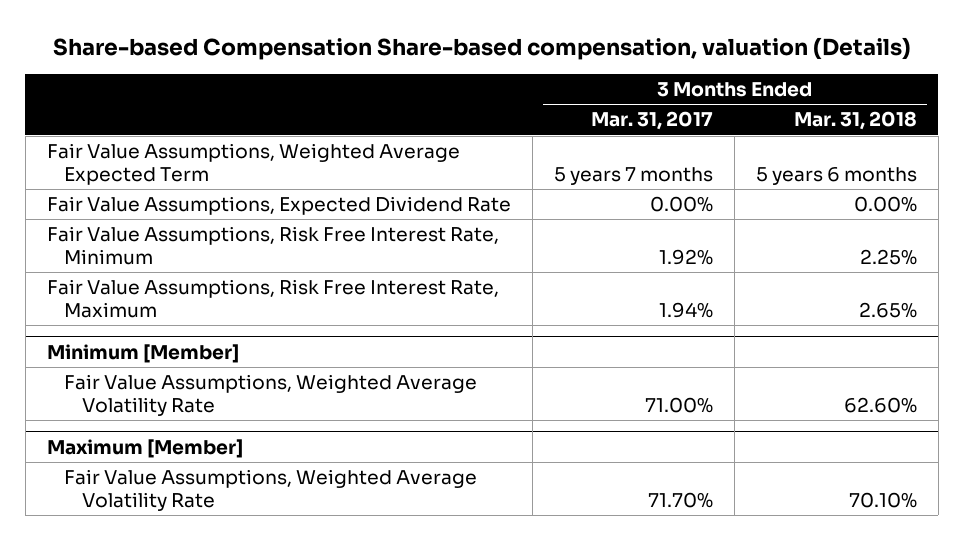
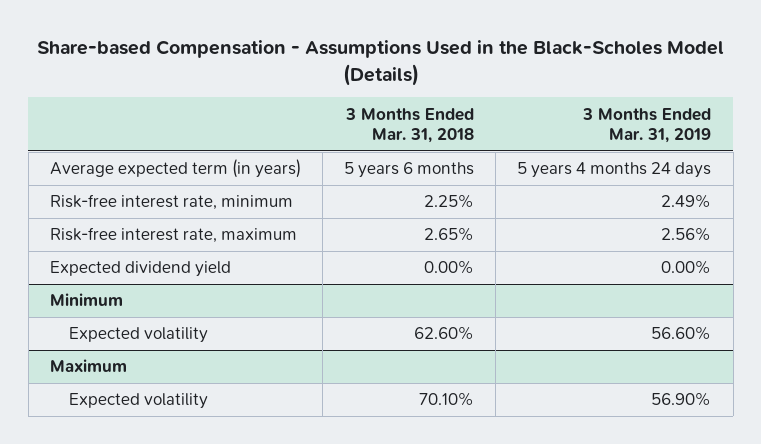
- Share-based Compensation Share-based compensation, valuation (Details)
+ Share-based Compensation - Assumptions Used in the Black-Scholes Model (Details)
- | 3 Months Ended Mar. 31, 2017 | 3 Months Ended Mar. 31, 2018
+ | 3 Months Ended Mar. 31, 2018 | 3 Months Ended Mar. 31, 2019
- Fair Value Assumptions, Weighted Average Expected Term | 5 years 7 months | 5 years 6 months
- Fair Value Assumptions, Expected Dividend Rate | 0.00% | 0.00%
- Fair Value Assumptions, Risk Free Interest Rate, Minimum | 1.92% | 2.25%
- Fair Value Assumptions, Risk Free Interest Rate, Maximum | 1.94% | 2.65%
- Minimum [Member]
- Fair Value Assumptions, Weighted Average Volatility Rate | 71.00% | 62.60%
- Maximum [Member]
- Fair Value Assumptions, Weighted Average Volatility Rate | 71.70% | 70.10%
+ Average expected term (in years) | 5 years 6 months | 5 years 4 months 24 days
+ Risk-free interest rate, minimum | 2.25% | 2.49%
+ Risk-free interest rate, maximum | 2.65% | 2.56%
+ Expected dividend yield | 0.00% | 0.00%
+ Minimum
+ Expected volatility | 62.60% | 56.60%
+ Maximum
+ Expected volatility | 70.10% | 56.90%

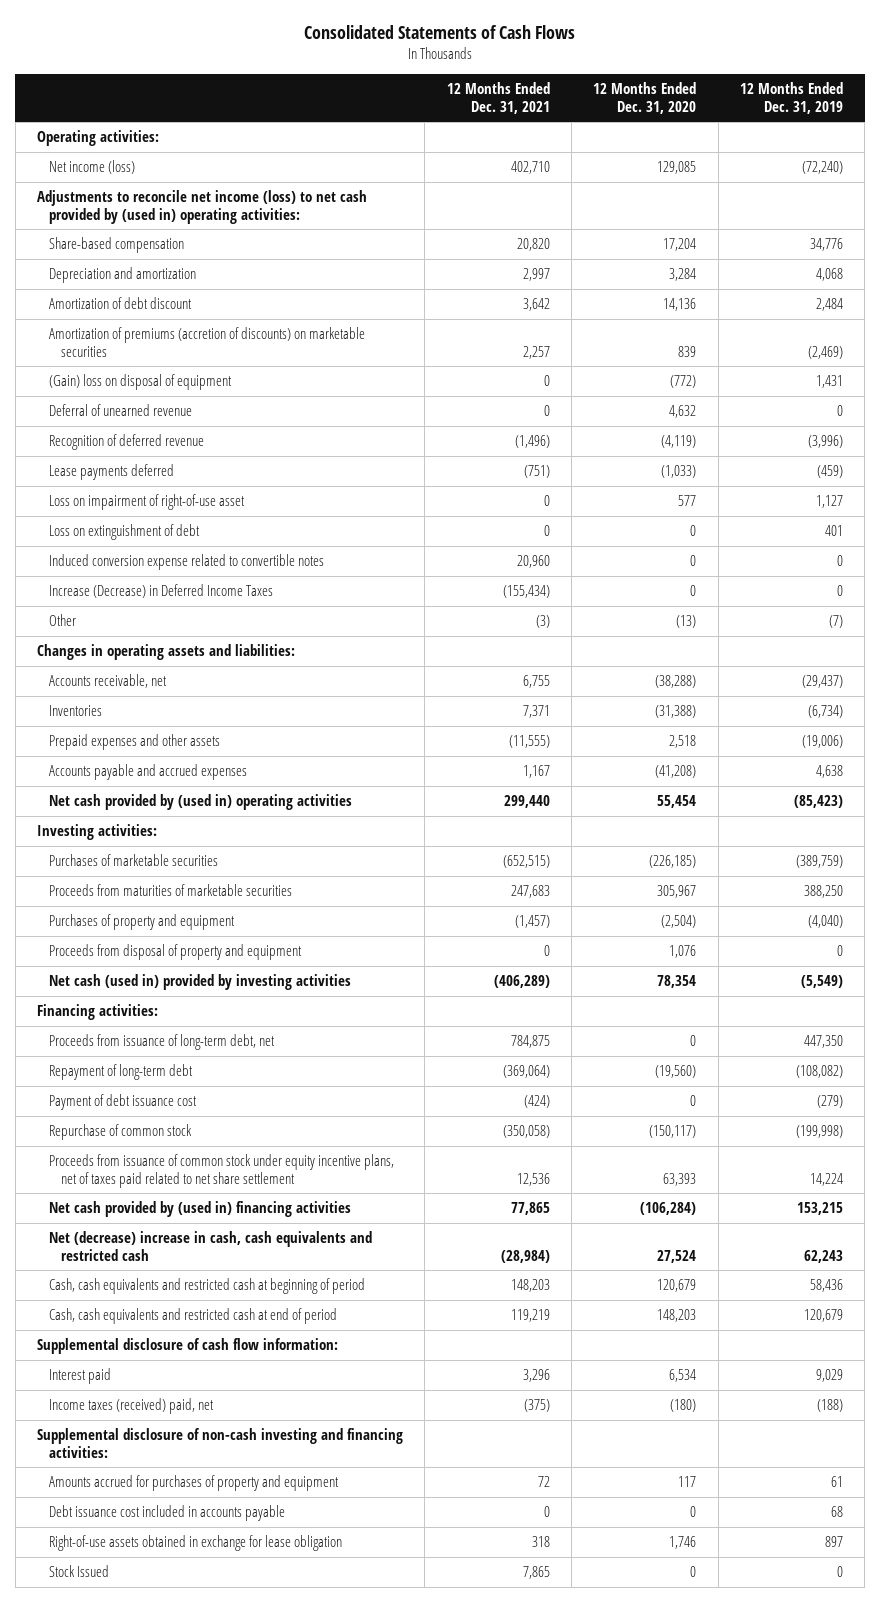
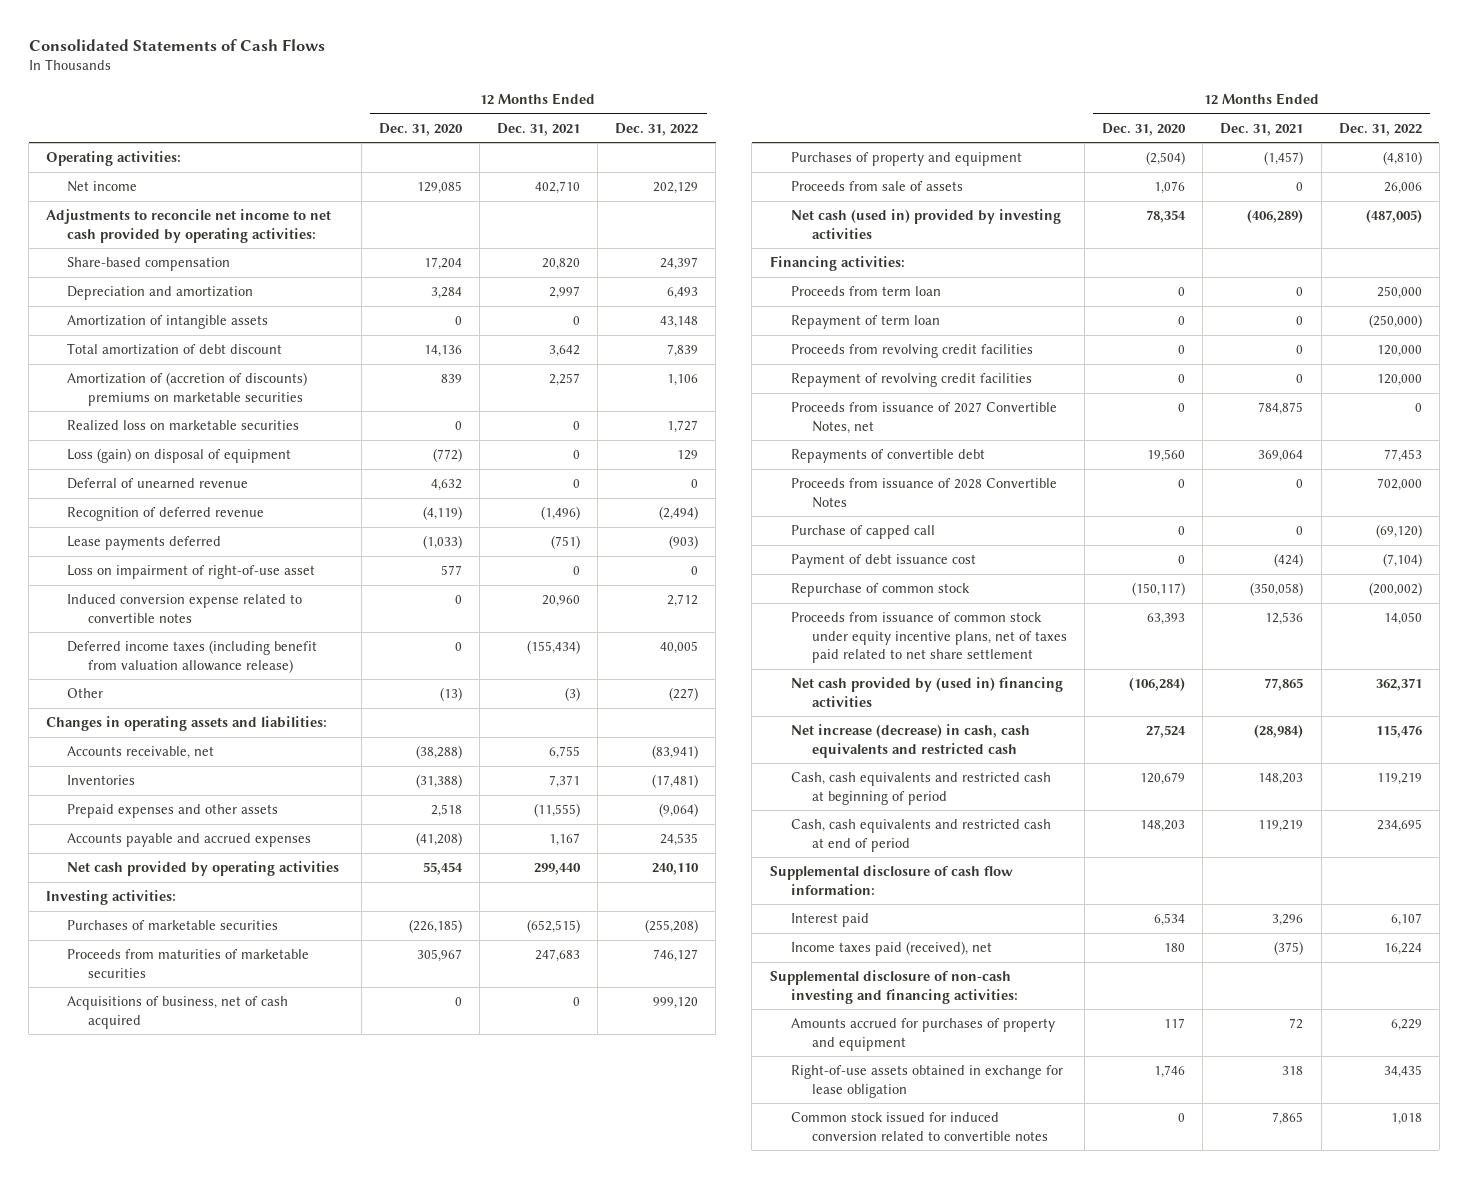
- | 12 Months Ended Dec. 31, 2021 | 12 Months Ended Dec. 31, 2020 | 12 Months Ended Dec. 31, 2019
+ | 12 Months Ended Dec. 31, 2020 | 12 Months Ended Dec. 31, 2021 | 12 Months Ended Dec. 31, 2022
- Net income (loss) | 402,710 | 129,085 | (72,240)
- Adjustments to reconcile net income (loss) to net cash provided by (used in) operating activities:
+ Net income | 129,085 | 402,710 | 202,129
+ Adjustments to reconcile net income to net cash provided by operating activities:
- Amortization of debt discount | 3,642 | 14,136 | 2,484
- Amortization of premiums (accretion of discounts) on marketable securities | 2,257 | 839 | (2,469)
- (Gain) loss on disposal of equipment | 0 | (772) | 1,431
+ Amortization of intangible assets | 0 | 0 | 43,148
+ Total amortization of debt discount | 14,136 | 3,642 | 7,839
+ Amortization of (accretion of discounts) premiums on marketable securities | 839 | 2,257 | 1,106
+ Realized loss on marketable securities | 0 | 0 | 1,727
+ Loss (gain) on disposal of equipment | (772) | 0 | 129
- Loss on extinguishment of debt | 0 | 0 | 401
- Increase (Decrease) in Deferred Income Taxes | (155,434) | 0 | 0
+ Deferred income taxes (including benefit from valuation allowance release) | 0 | (155,434) | 40,005
- Net cash provided by (used in) operating activities | 299,440 | 55,454 | (85,423)
+ Net cash provided by operating activities | 55,454 | 299,440 | 240,110
+ Acquisitions of business, net of cash acquired | 0 | 0 | 999,120
- Proceeds from disposal of property and equipment | 0 | 1,076 | 0
+ Proceeds from sale of assets | 1,076 | 0 | 26,006
- Proceeds from issuance of long-term debt, net | 784,875 | 0 | 447,350
- Repayment of long-term debt | (369,064) | (19,560) | (108,082)
+ Proceeds from term loan | 0 | 0 | 250,000
+ Repayment of term loan | 0 | 0 | (250,000)
+ Proceeds from revolving credit facilities | 0 | 0 | 120,000
+ Repayment of revolving credit facilities | 0 | 0 | 120,000
+ Proceeds from issuance of 2027 Convertible Notes, net | 0 | 784,875 | 0
+ Repayments of convertible debt | 19,560 | 369,064 | 77,453
+ Proceeds from issuance of 2028 Convertible Notes | 0 | 0 | 702,000
+ Purchase of capped call | 0 | 0 | (69,120)
- Net (decrease) increase in cash, cash equivalents and restricted cash | (28,984) | 27,524 | 62,243
+ Net increase (decrease) in cash, cash equivalents and restricted cash | 27,524 | (28,984) | 115,476
- Income taxes (received) paid, net | (375) | (180) | (188)
+ Income taxes paid (received), net | 180 | (375) | 16,224
- Debt issuance cost included in accounts payable | 0 | 0 | 68
- Stock Issued | 7,865 | 0 | 0
+ Common stock issued for induced conversion related to convertible notes | 0 | 7,865 | 1,018

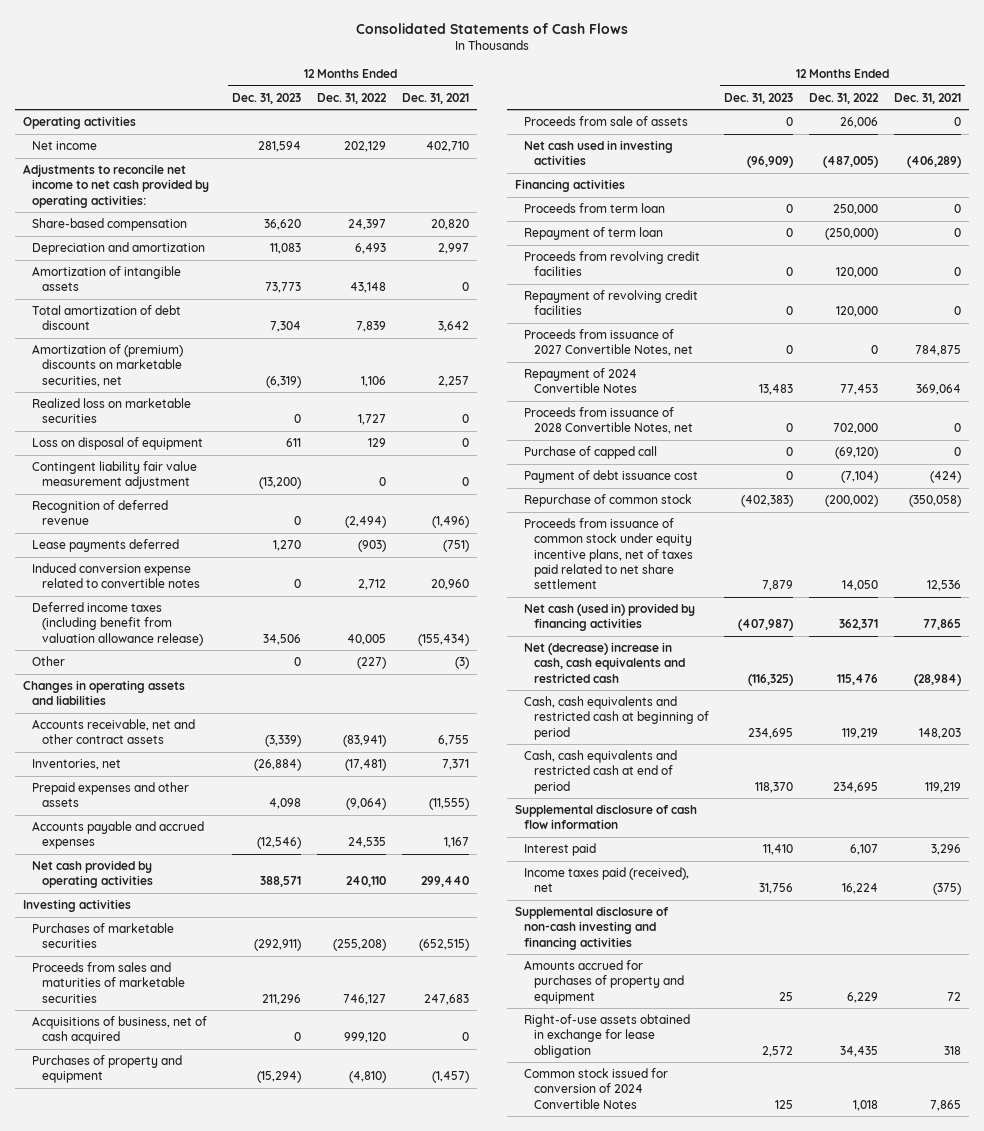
- | 12 Months Ended Dec. 31, 2020 | 12 Months Ended Dec. 31, 2021 | 12 Months Ended Dec. 31, 2022
+ | 12 Months Ended Dec. 31, 2023 | 12 Months Ended Dec. 31, 2022 | 12 Months Ended Dec. 31, 2021
- Operating activities:
+ Operating activities
- Amortization of (accretion of discounts) premiums on marketable securities | 839 | 2,257 | 1,106
+ Amortization of (premium) discounts on marketable securities, net | (6,319) | 1,106 | 2,257
- Loss (gain) on disposal of equipment | (772) | 0 | 129
- Deferral of unearned revenue | 4,632 | 0 | 0
+ Loss on disposal of equipment | 611 | 129 | 0
+ Contingent liability fair value measurement adjustment | (13,200) | 0 | 0
- Loss on impairment of right-of-use asset | 577 | 0 | 0
- Changes in operating assets and liabilities:
- Accounts receivable, net | (38,288) | 6,755 | (83,941)
- Inventories | (31,388) | 7,371 | (17,481)
+ Changes in operating assets and liabilities
+ Accounts receivable, net and other contract assets | (3,339) | (83,941) | 6,755
+ Inventories, net | (26,884) | (17,481) | 7,371
- Investing activities:
+ Investing activities
- Proceeds from maturities of marketable securities | 305,967 | 247,683 | 746,127
+ Proceeds from sales and maturities of marketable securities | 211,296 | 746,127 | 247,683
- Net cash (used in) provided by investing activities | 78,354 | (406,289) | (487,005)
- Financing activities:
+ Net cash used in investing activities | (96,909) | (487,005) | (406,289)
+ Financing activities
- Repayments of convertible debt | 19,560 | 369,064 | 77,453
- Proceeds from issuance of 2028 Convertible Notes | 0 | 0 | 702,000
+ Repayment of 2024 Convertible Notes | 13,483 | 77,453 | 369,064
+ Proceeds from issuance of 2028 Convertible Notes, net | 0 | 702,000 | 0
- Net cash provided by (used in) financing activities | (106,284) | 77,865 | 362,371
- Net increase (decrease) in cash, cash equivalents and restricted cash | 27,524 | (28,984) | 115,476
+ Net cash (used in) provided by financing activities | (407,987) | 362,371 | 77,865
+ Net (decrease) increase in cash, cash equivalents and restricted cash | (116,325) | 115,476 | (28,984)
- Supplemental disclosure of cash flow information:
+ Supplemental disclosure of cash flow information
- Supplemental disclosure of non-cash investing and financing activities:
+ Supplemental disclosure of non-cash investing and financing activities
- Common stock issued for induced conversion related to convertible notes | 0 | 7,865 | 1,018
+ Common stock issued for conversion of 2024 Convertible Notes | 125 | 1,018 | 7,865

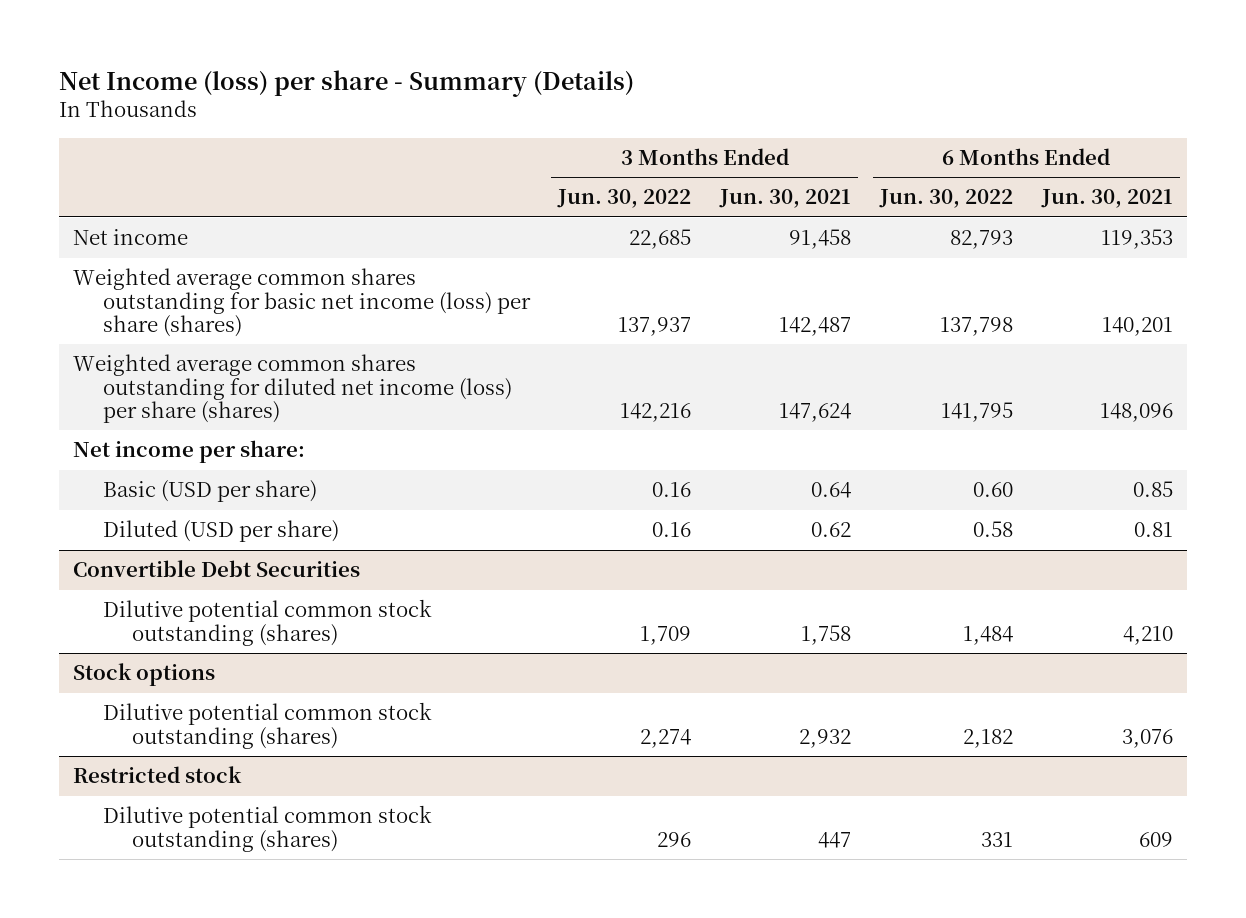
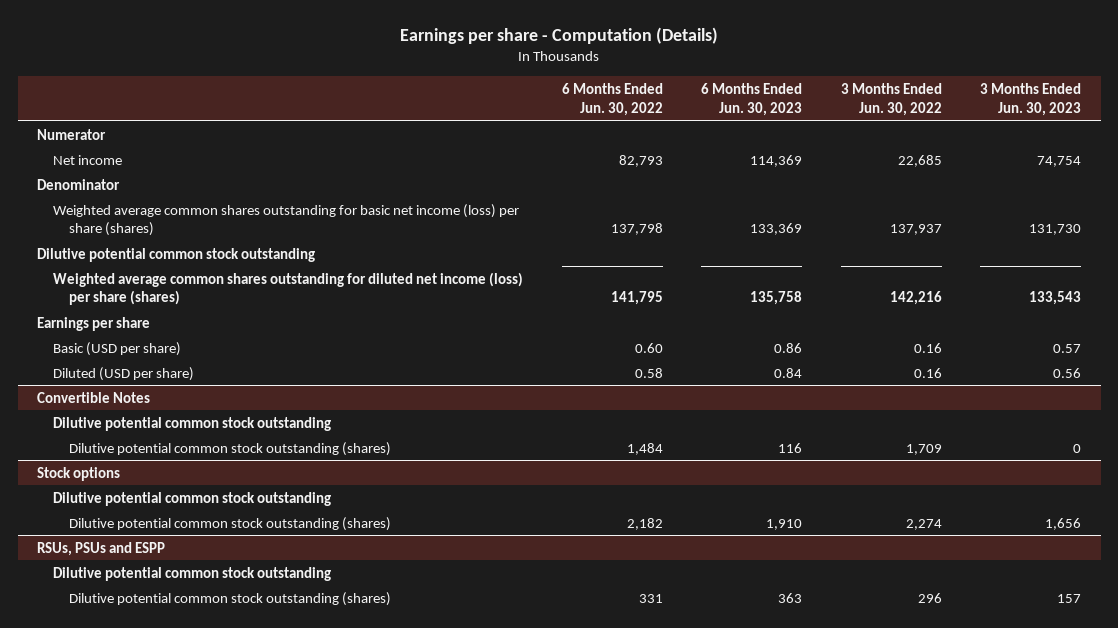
- Net Income (loss) per share - Summary (Details)
+ Earnings per share - Computation (Details)
- | 3 Months Ended Jun. 30, 2022 | 3 Months Ended Jun. 30, 2021 | 6 Months Ended Jun. 30, 2022 | 6 Months Ended Jun. 30, 2021
+ | 6 Months Ended Jun. 30, 2022 | 6 Months Ended Jun. 30, 2023 | 3 Months Ended Jun. 30, 2022 | 3 Months Ended Jun. 30, 2023
+ Numerator
+ Denominator
+ Dilutive potential common stock outstanding
- Net income per share:
+ Earnings per share
- Convertible Debt Securities
+ Convertible Notes
+ Dilutive potential common stock outstanding
@ Stock options
+ Dilutive potential common stock outstanding
- Restricted stock
+ RSUs, PSUs and ESPP
+ Dilutive potential common stock outstanding

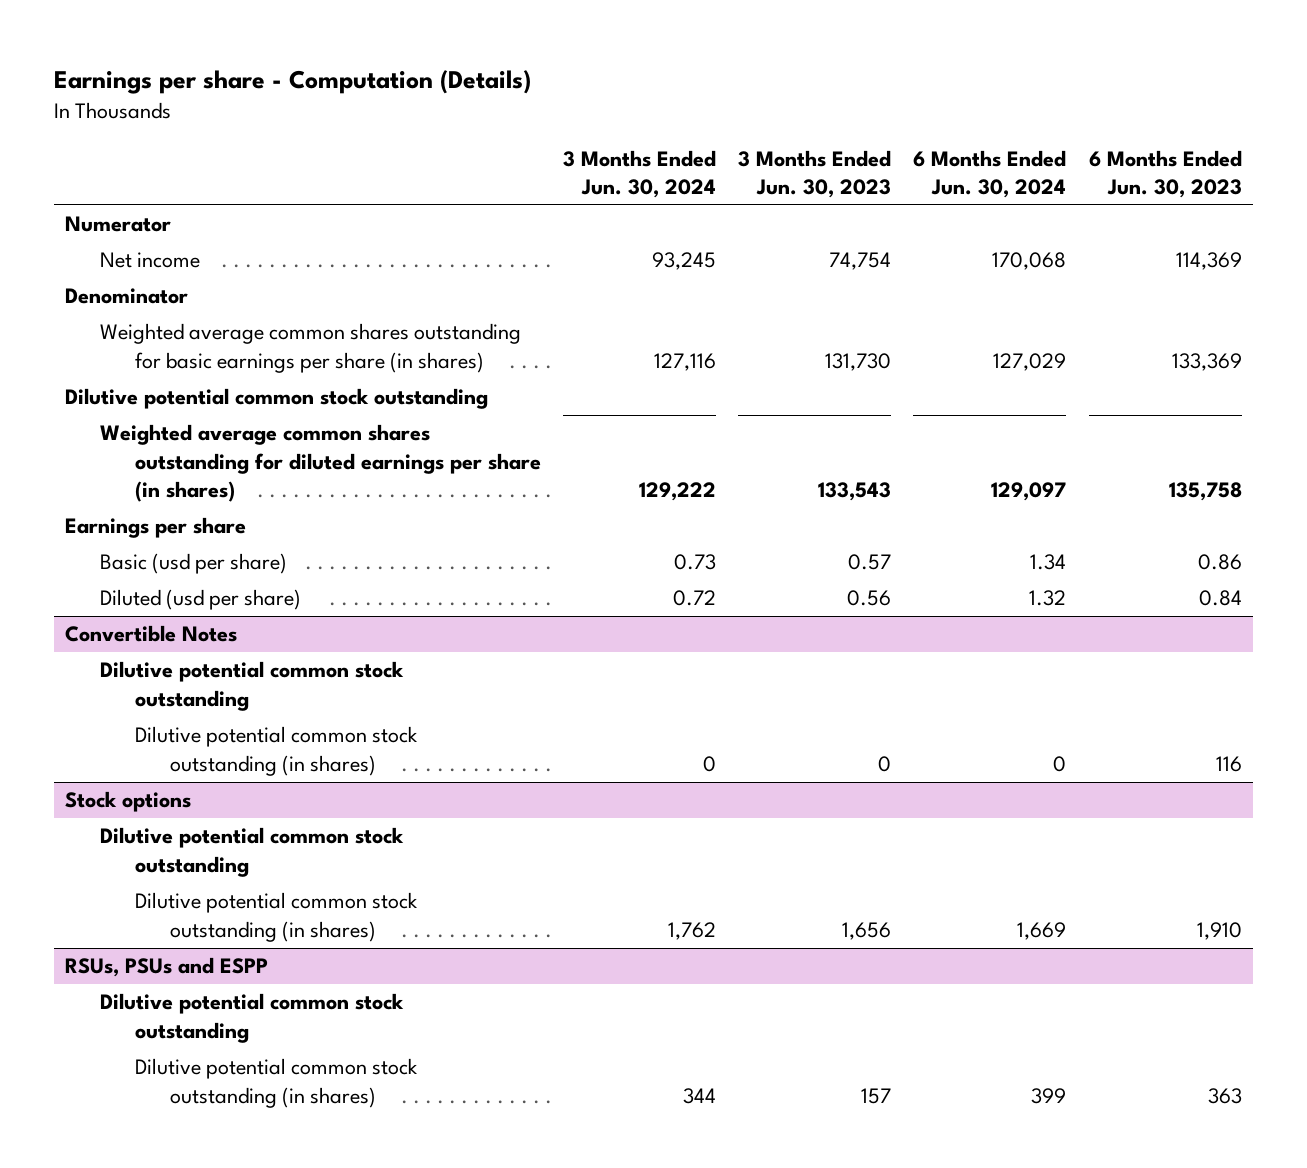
- | 6 Months Ended Jun. 30, 2022 | 6 Months Ended Jun. 30, 2023 | 3 Months Ended Jun. 30, 2022 | 3 Months Ended Jun. 30, 2023
+ | 3 Months Ended Jun. 30, 2024 | 3 Months Ended Jun. 30, 2023 | 6 Months Ended Jun. 30, 2024 | 6 Months Ended Jun. 30, 2023
- Weighted average common shares outstanding for basic net income (loss) per share (shares) | 137,798 | 133,369 | 137,937 | 131,730
+ Weighted average common shares outstanding for basic earnings per share (in shares) | 127,116 | 131,730 | 127,029 | 133,369
- Weighted average common shares outstanding for diluted net income (loss) per share (shares) | 141,795 | 135,758 | 142,216 | 133,543
+ Weighted average common shares outstanding for diluted earnings per share (in shares) | 129,222 | 133,543 | 129,097 | 135,758
- Basic (USD per share) | 0.60 | 0.86 | 0.16 | 0.57
- Diluted (USD per share) | 0.58 | 0.84 | 0.16 | 0.56
+ Basic (usd per share) | 0.73 | 0.57 | 1.34 | 0.86
+ Diluted (usd per share) | 0.72 | 0.56 | 1.32 | 0.84
@ Convertible Notes
- Dilutive potential common stock outstanding (shares) | 1,484 | 116 | 1,709 | 0
+ Dilutive potential common stock outstanding (in shares) | 0 | 0 | 0 | 116
@ Stock options
- Dilutive potential common stock outstanding (shares) | 2,182 | 1,910 | 2,274 | 1,656
+ Dilutive potential common stock outstanding (in shares) | 1,762 | 1,656 | 1,669 | 1,910
@ RSUs, PSUs and ESPP
- Dilutive potential common stock outstanding (shares) | 331 | 363 | 296 | 157
+ Dilutive potential common stock outstanding (in shares) | 344 | 157 | 399 | 363

